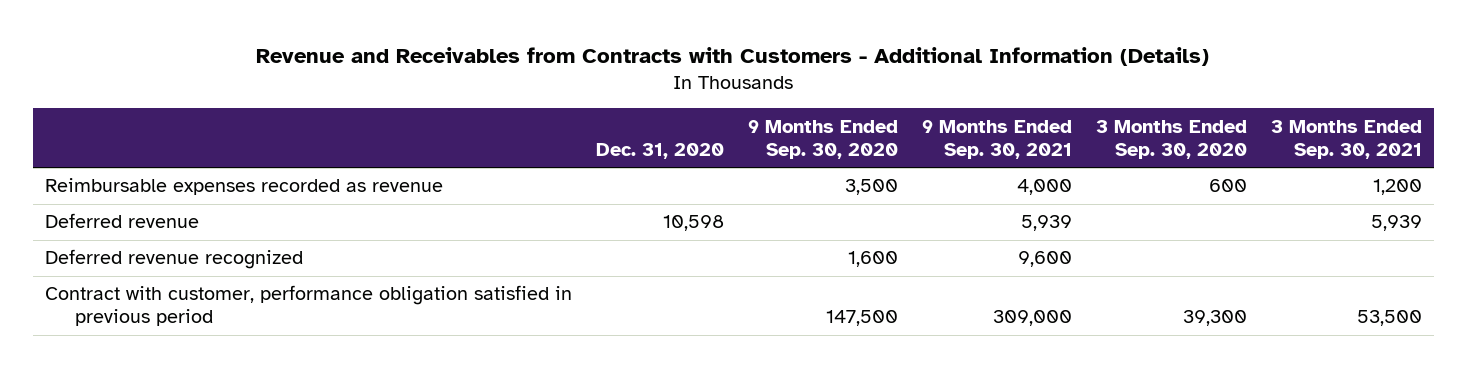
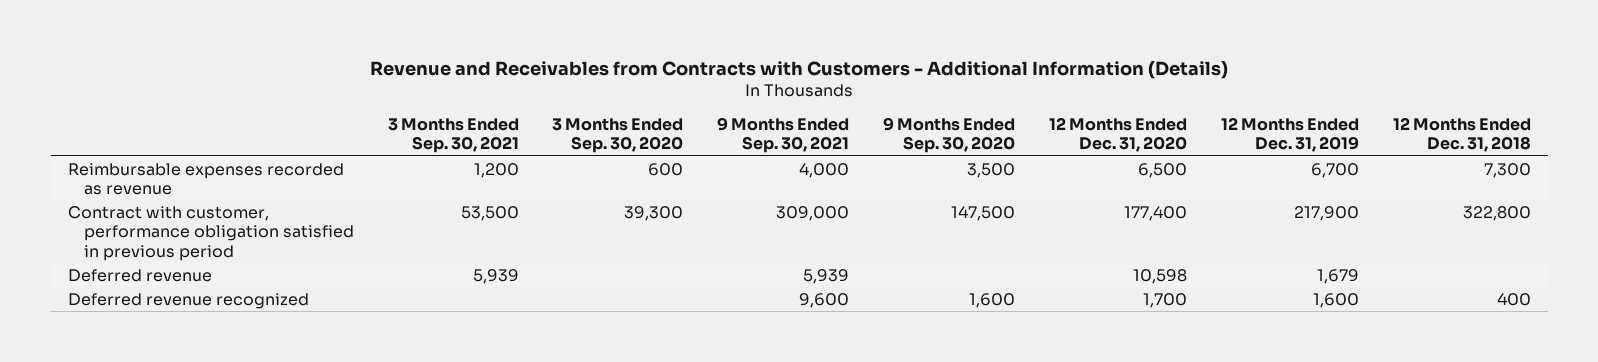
- | Dec. 31, 2020 | 9 Months Ended Sep. 30, 2020 | 9 Months Ended Sep. 30, 2021 | 3 Months Ended Sep. 30, 2020 | 3 Months Ended Sep. 30, 2021
+ | 3 Months Ended Sep. 30, 2021 | 3 Months Ended Sep. 30, 2020 | 9 Months Ended Sep. 30, 2021 | 9 Months Ended Sep. 30, 2020 | 12 Months Ended Dec. 31, 2020 | 12 Months Ended Dec. 31, 2019 | 12 Months Ended Dec. 31, 2018
moved up: Contract with customer, performance obligation satisfied in previous period | 53,500 | 39,300 | 309,000 | 147,500 | 177,400 | 217,900 | 322,800

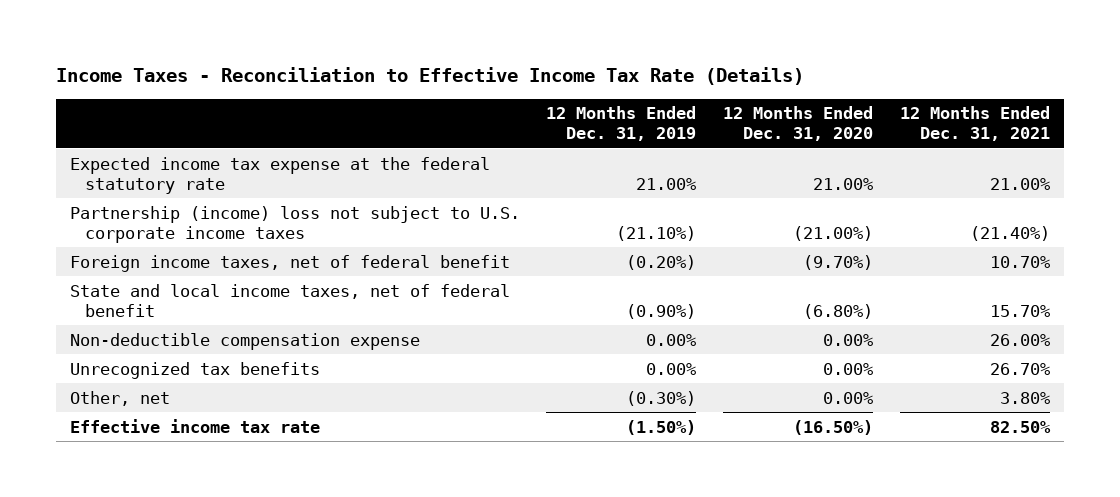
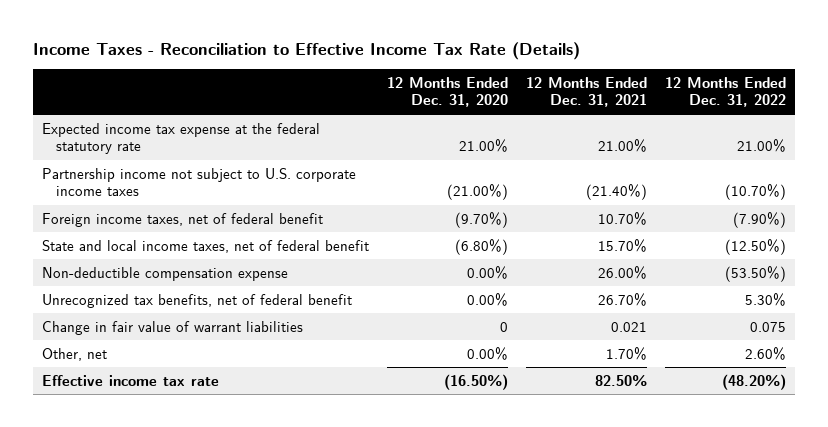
- | 12 Months Ended Dec. 31, 2019 | 12 Months Ended Dec. 31, 2020 | 12 Months Ended Dec. 31, 2021
+ | 12 Months Ended Dec. 31, 2020 | 12 Months Ended Dec. 31, 2021 | 12 Months Ended Dec. 31, 2022
- Partnership (income) loss not subject to U.S. corporate income taxes | (21.10%) | (21.00%) | (21.40%)
+ Partnership income not subject to U.S. corporate income taxes | (21.00%) | (21.40%) | (10.70%)
- Unrecognized tax benefits | 0.00% | 0.00% | 26.70%
- Other, net | (0.30%) | 0.00% | 3.80%
+ Unrecognized tax benefits, net of federal benefit | 0.00% | 26.70% | 5.30%
+ Change in fair value of warrant liabilities | 0 | 0.021 | 0.075
+ Other, net | 0.00% | 1.70% | 2.60%

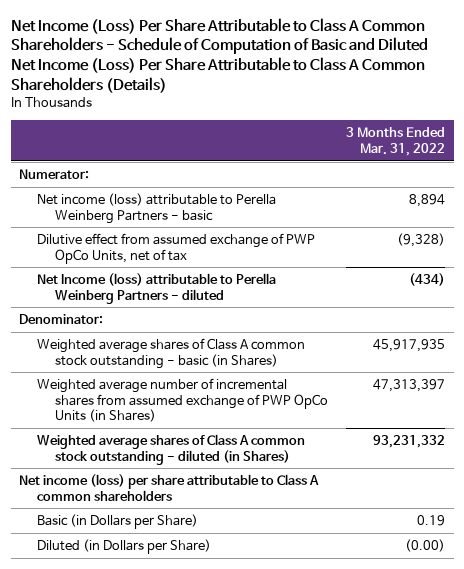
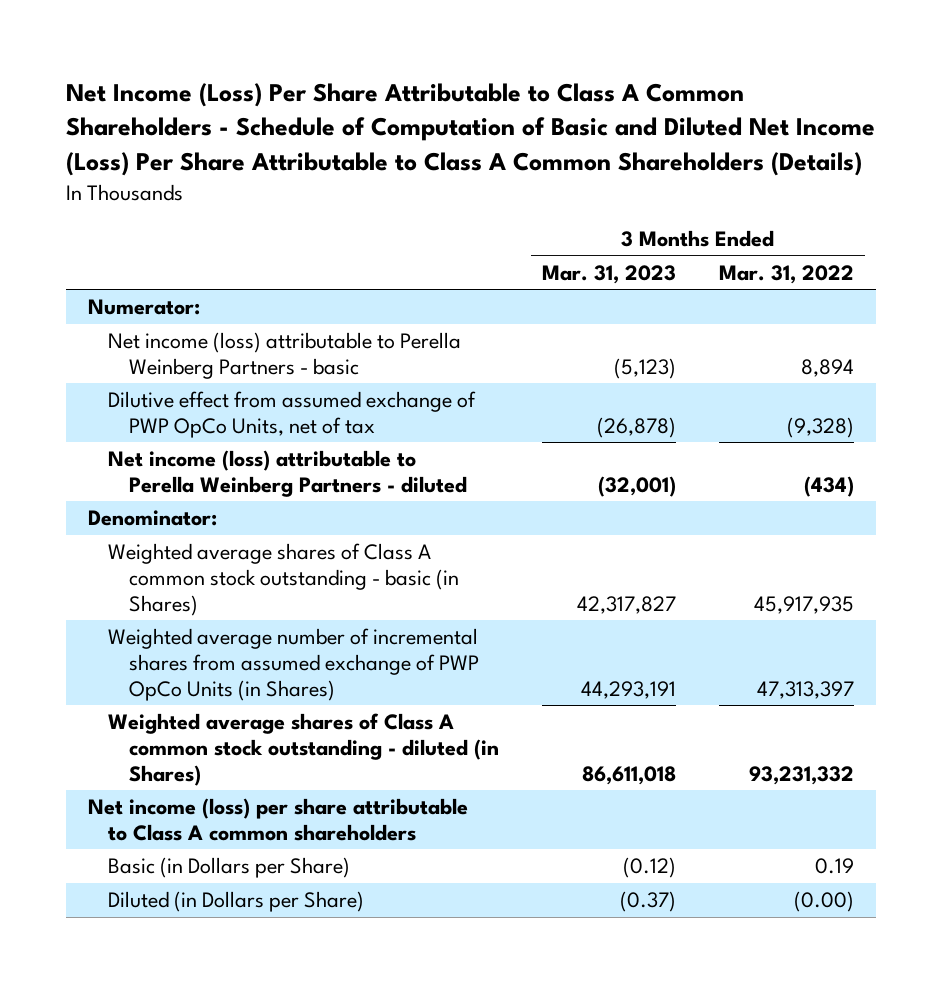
- | 3 Months Ended Mar. 31, 2022
+ | 3 Months Ended Mar. 31, 2023 | 3 Months Ended Mar. 31, 2022
- Net Income (loss) attributable to Perella Weinberg Partners - diluted | (434)
+ Net income (loss) attributable to Perella Weinberg Partners - diluted | (32,001) | (434)

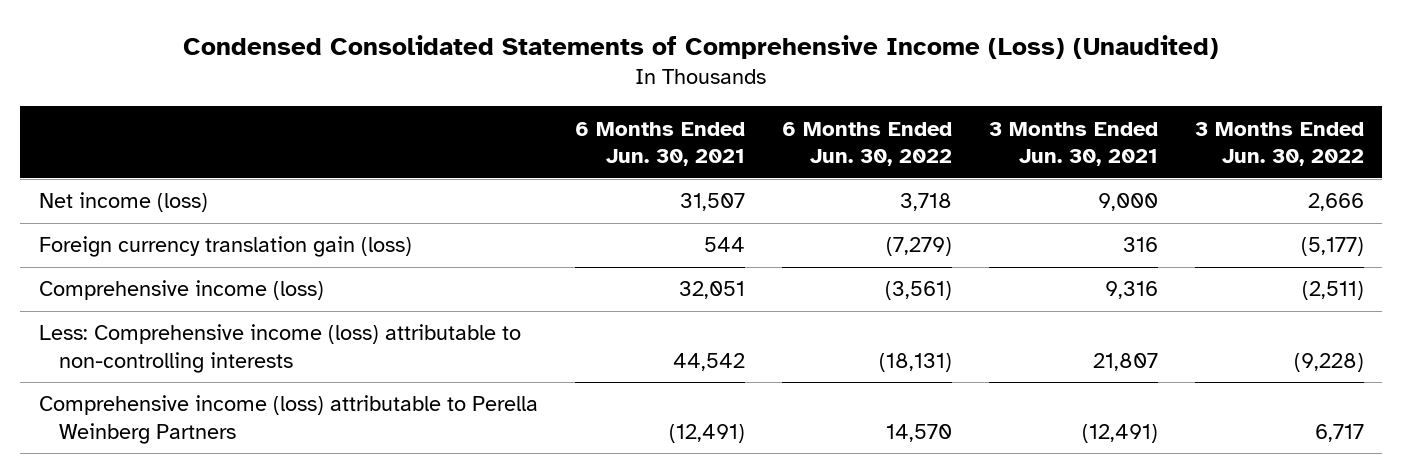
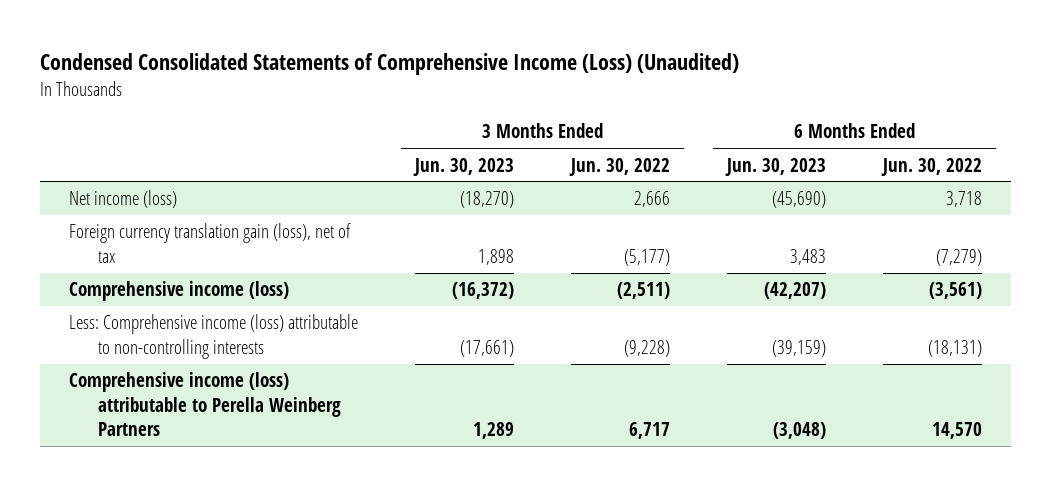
- | 6 Months Ended Jun. 30, 2021 | 6 Months Ended Jun. 30, 2022 | 3 Months Ended Jun. 30, 2021 | 3 Months Ended Jun. 30, 2022
+ | 3 Months Ended Jun. 30, 2023 | 3 Months Ended Jun. 30, 2022 | 6 Months Ended Jun. 30, 2023 | 6 Months Ended Jun. 30, 2022
- Foreign currency translation gain (loss) | 544 | (7,279) | 316 | (5,177)
+ Foreign currency translation gain (loss), net of tax | 1,898 | (5,177) | 3,483 | (7,279)

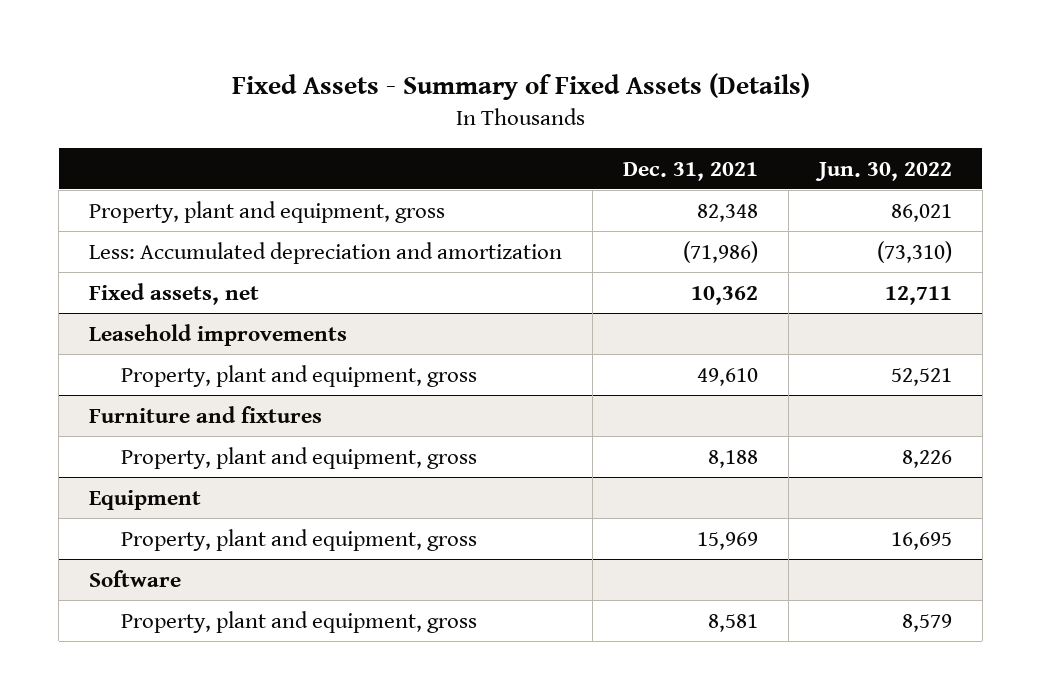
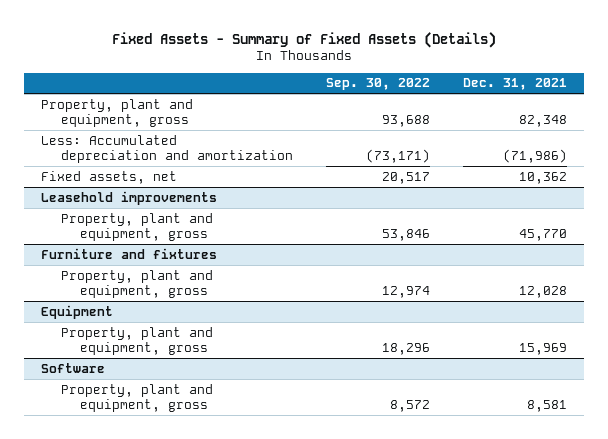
- | Dec. 31, 2021 | Jun. 30, 2022
+ | Sep. 30, 2022 | Dec. 31, 2021
@ Leasehold improvements
- Property, plant and equipment, gross | 49,610 | 52,521
+ Property, plant and equipment, gross | 53,846 | 45,770
@ Furniture and fixtures
- Property, plant and equipment, gross | 8,188 | 8,226
+ Property, plant and equipment, gross | 12,974 | 12,028

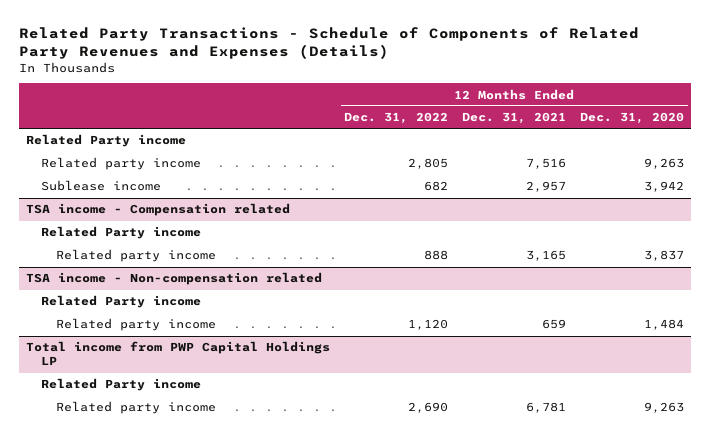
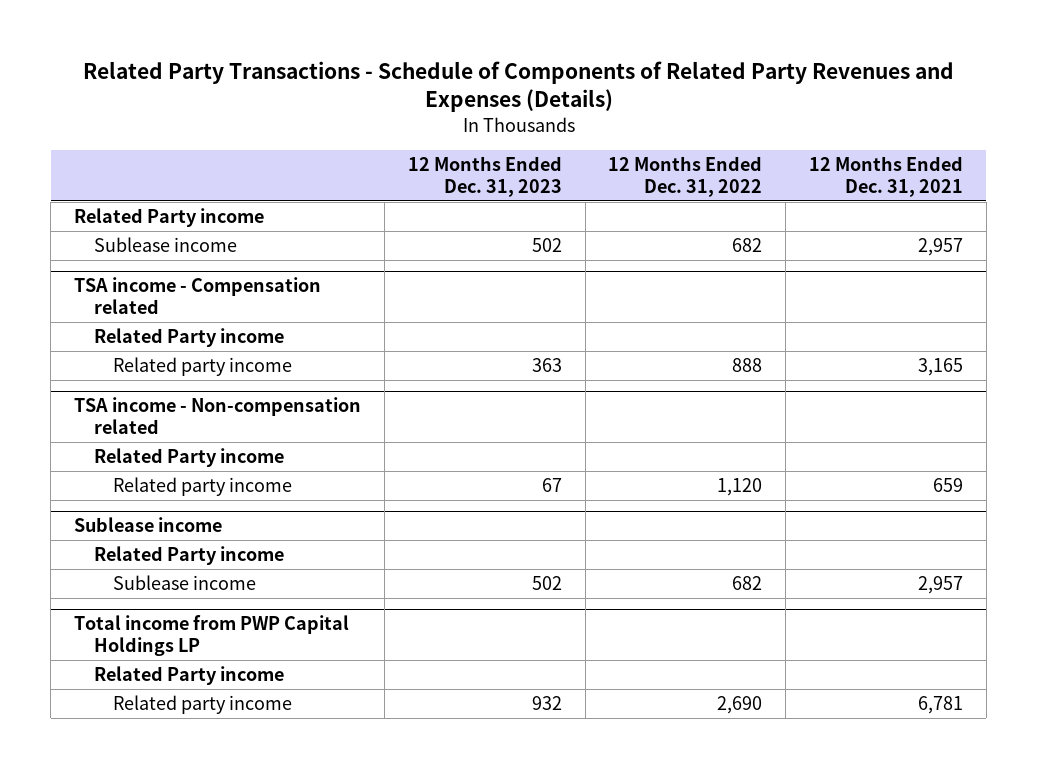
- | 12 Months Ended Dec. 31, 2022 | 12 Months Ended Dec. 31, 2021 | 12 Months Ended Dec. 31, 2020
+ | 12 Months Ended Dec. 31, 2023 | 12 Months Ended Dec. 31, 2022 | 12 Months Ended Dec. 31, 2021
- Related party income | 2,805 | 7,516 | 9,263
+ Sublease income
+ Related Party income
+ Sublease income | 502 | 682 | 2,957

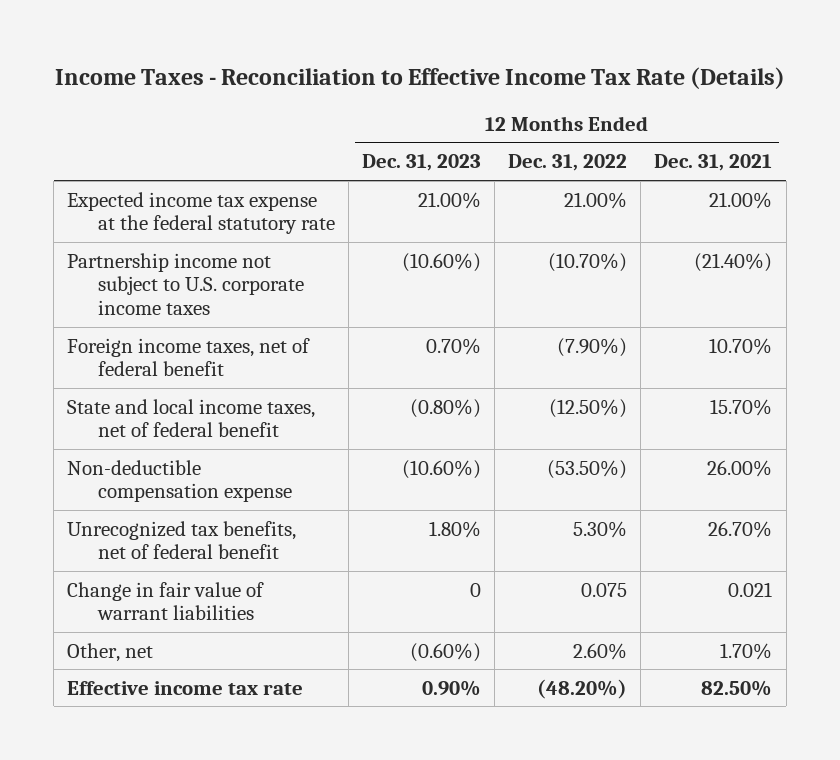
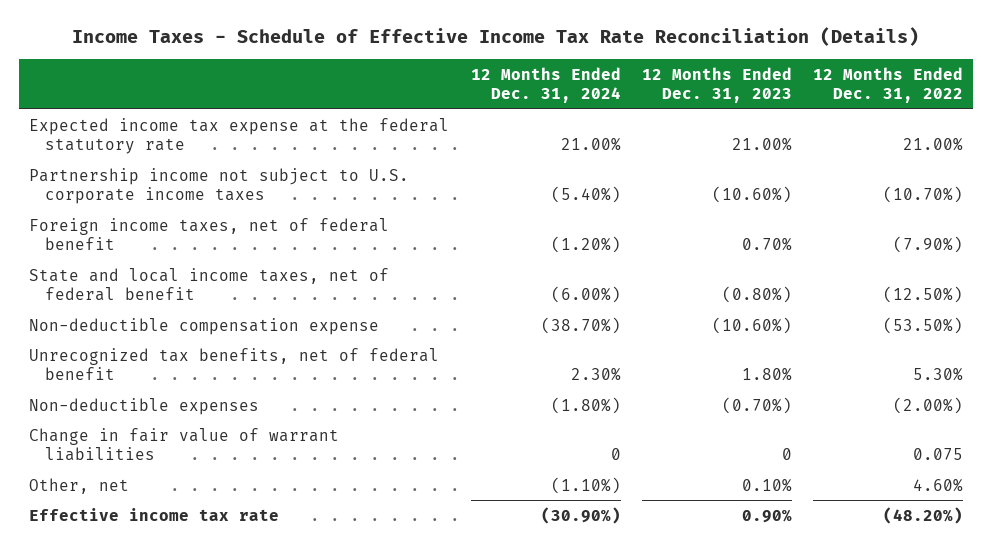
- Income Taxes - Reconciliation to Effective Income Tax Rate (Details)
+ Income Taxes - Schedule of Effective Income Tax Rate Reconciliation (Details)
- | 12 Months Ended Dec. 31, 2023 | 12 Months Ended Dec. 31, 2022 | 12 Months Ended Dec. 31, 2021
+ | 12 Months Ended Dec. 31, 2024 | 12 Months Ended Dec. 31, 2023 | 12 Months Ended Dec. 31, 2022
+ Non-deductible expenses | (1.80%) | (0.70%) | (2.00%)
- Other, net | (0.60%) | 2.60% | 1.70%
+ Other, net | (1.10%) | 0.10% | 4.60%

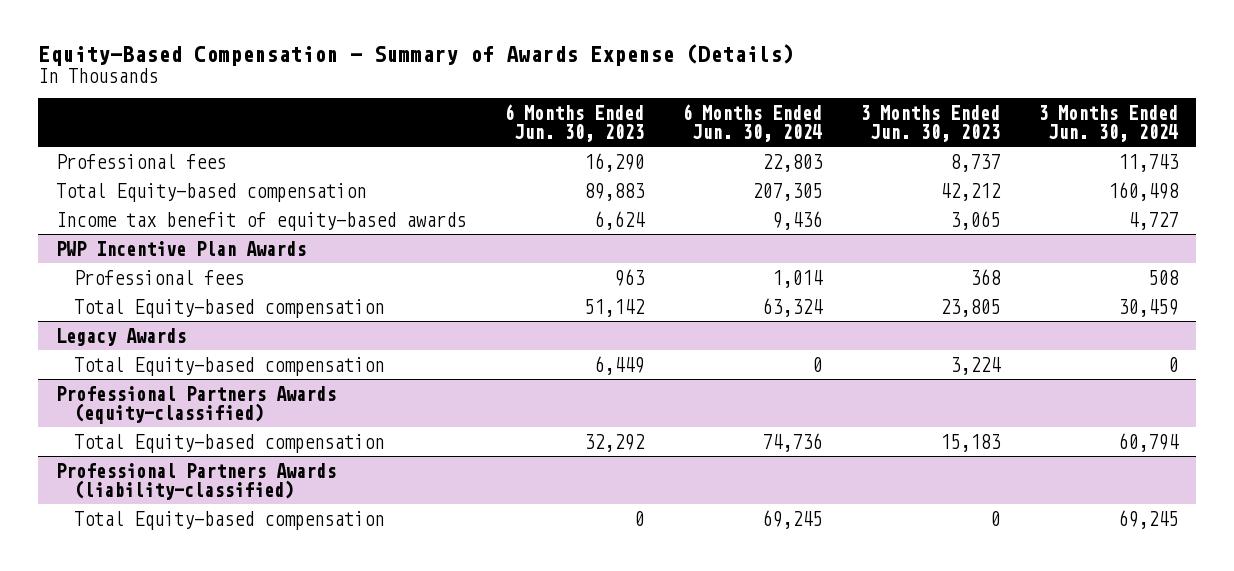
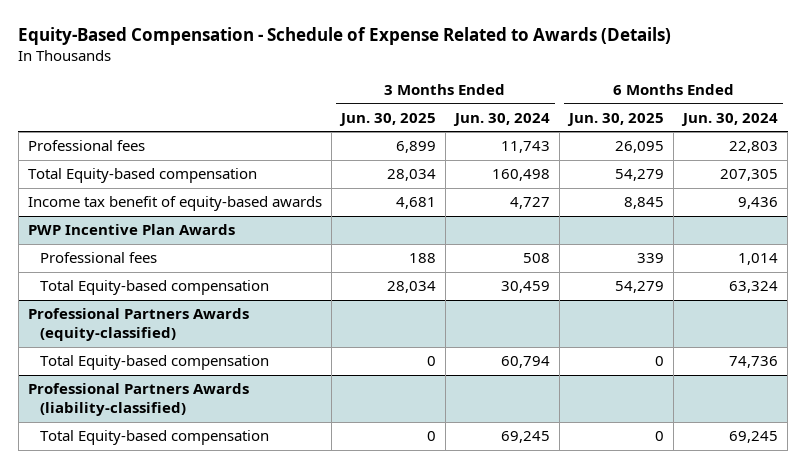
- Equity-Based Compensation - Summary of Awards Expense (Details)
+ Equity-Based Compensation - Schedule of Expense Related to Awards (Details)
- | 6 Months Ended Jun. 30, 2023 | 6 Months Ended Jun. 30, 2024 | 3 Months Ended Jun. 30, 2023 | 3 Months Ended Jun. 30, 2024
+ | 3 Months Ended Jun. 30, 2025 | 3 Months Ended Jun. 30, 2024 | 6 Months Ended Jun. 30, 2025 | 6 Months Ended Jun. 30, 2024
- Legacy Awards
- Total Equity-based compensation | 6,449 | 0 | 3,224 | 0

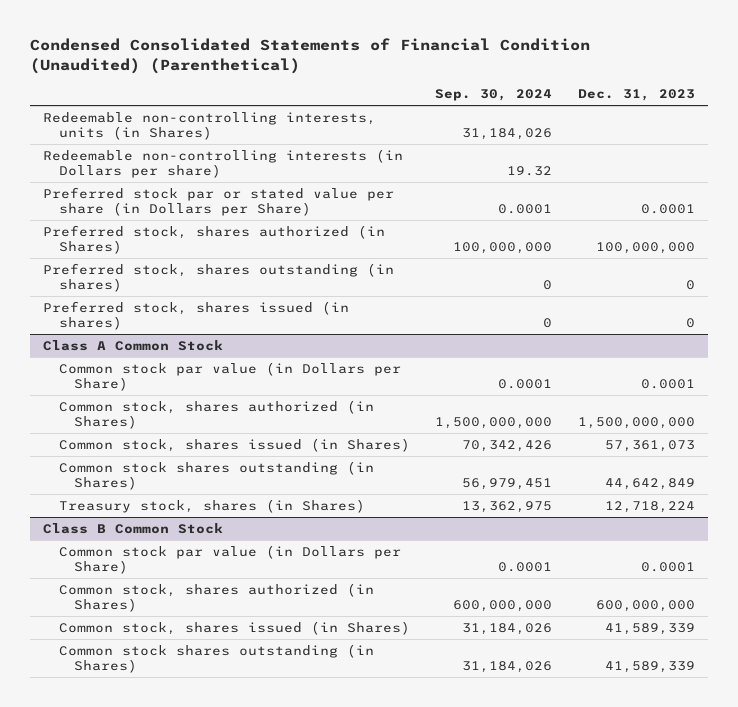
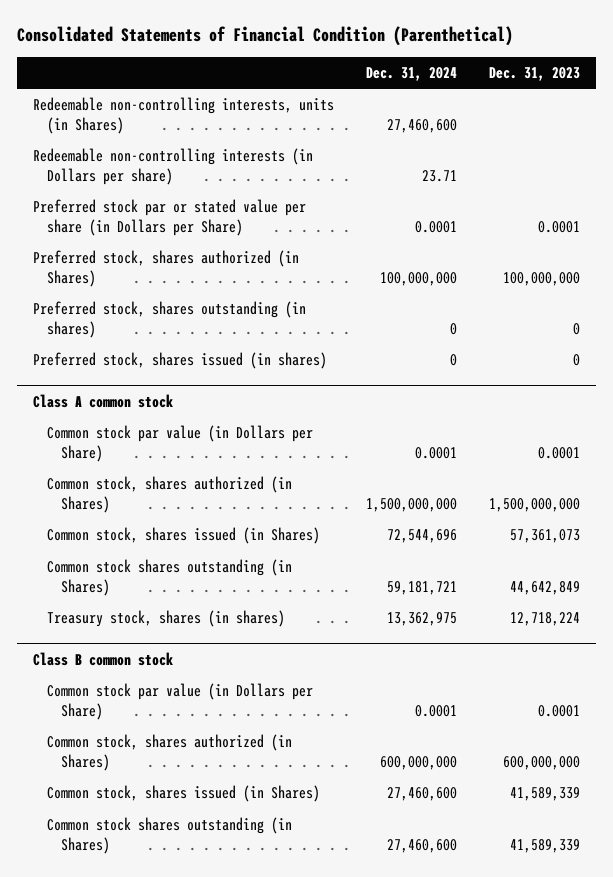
- Condensed Consolidated Statements of Financial Condition (Unaudited) (Parenthetical)
+ Consolidated Statements of Financial Condition (Parenthetical)
- | Sep. 30, 2024 | Dec. 31, 2023
+ | Dec. 31, 2024 | Dec. 31, 2023
- Class A Common Stock
+ Class A common stock
- Treasury stock, shares (in Shares) | 13,362,975 | 12,718,224
- Class B Common Stock
+ Treasury stock, shares (in shares) | 13,362,975 | 12,718,224
+ Class B common stock

